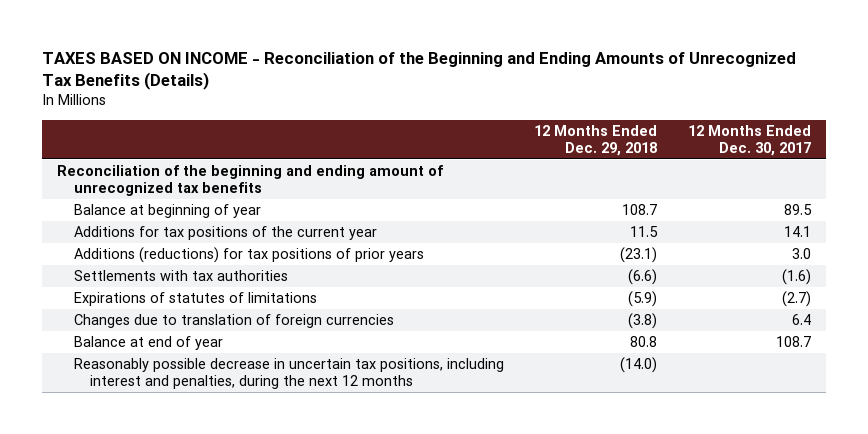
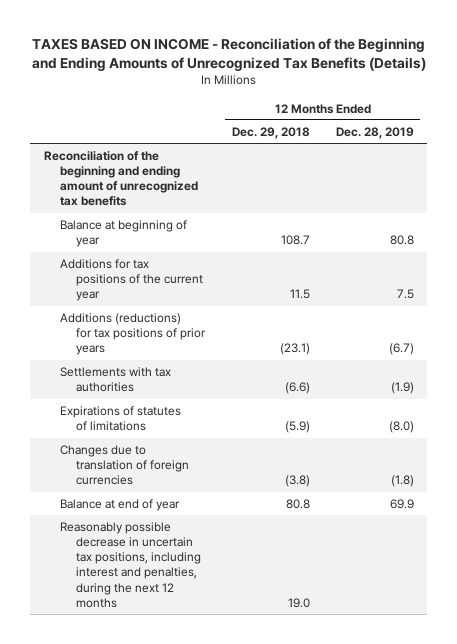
- | 12 Months Ended Dec. 29, 2018 | 12 Months Ended Dec. 30, 2017
+ | 12 Months Ended Dec. 29, 2018 | 12 Months Ended Dec. 28, 2019
- Reasonably possible decrease in uncertain tax positions, including interest and penalties, during the next 12 months | (14.0) |
+ Reasonably possible decrease in uncertain tax positions, including interest and penalties, during the next 12 months | 19.0 |

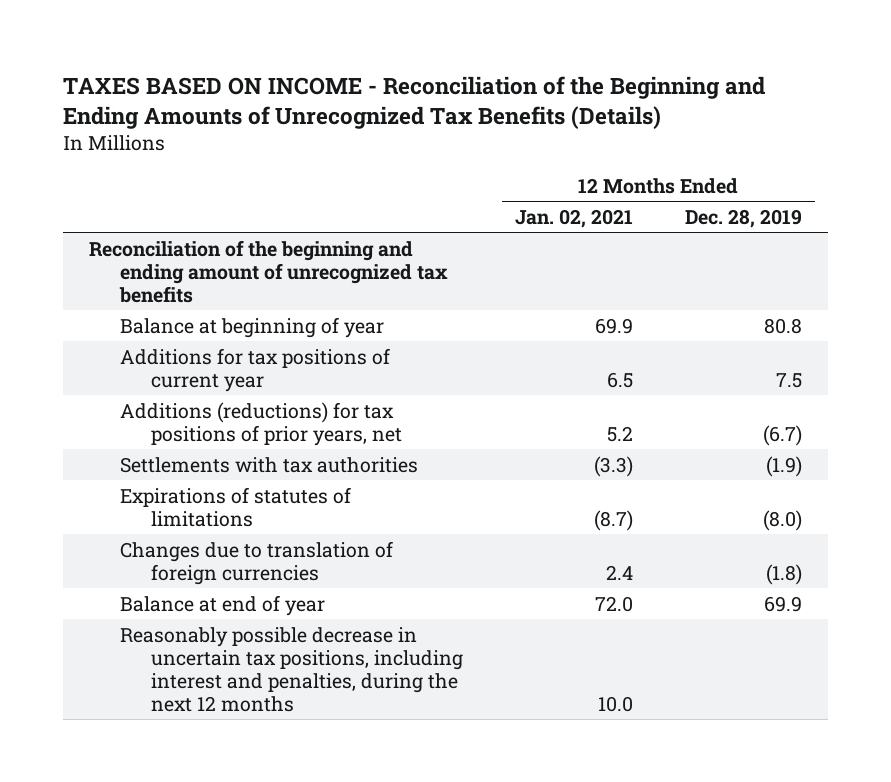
- | 12 Months Ended Dec. 29, 2018 | 12 Months Ended Dec. 28, 2019
+ | 12 Months Ended Jan. 02, 2021 | 12 Months Ended Dec. 28, 2019
- Additions for tax positions of the current year | 11.5 | 7.5
- Additions (reductions) for tax positions of prior years | (23.1) | (6.7)
+ Additions for tax positions of current year | 6.5 | 7.5
+ Additions (reductions) for tax positions of prior years, net | 5.2 | (6.7)

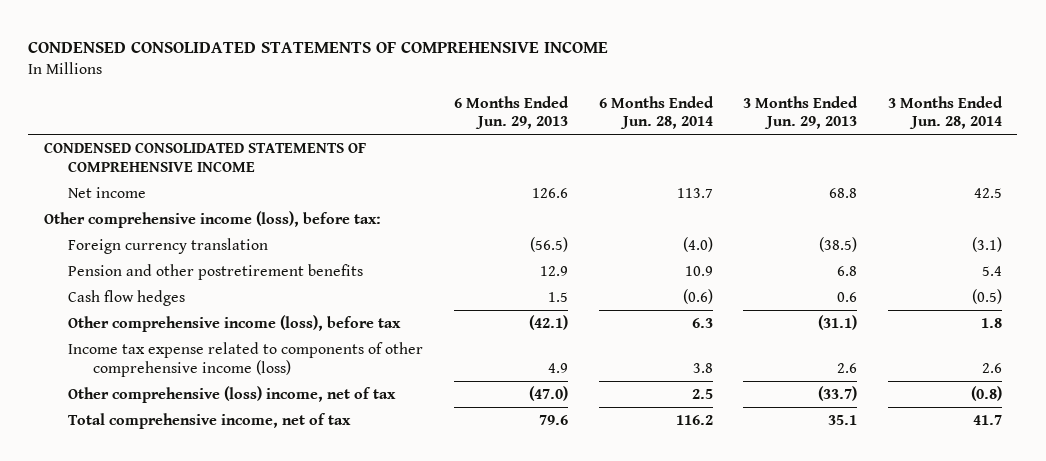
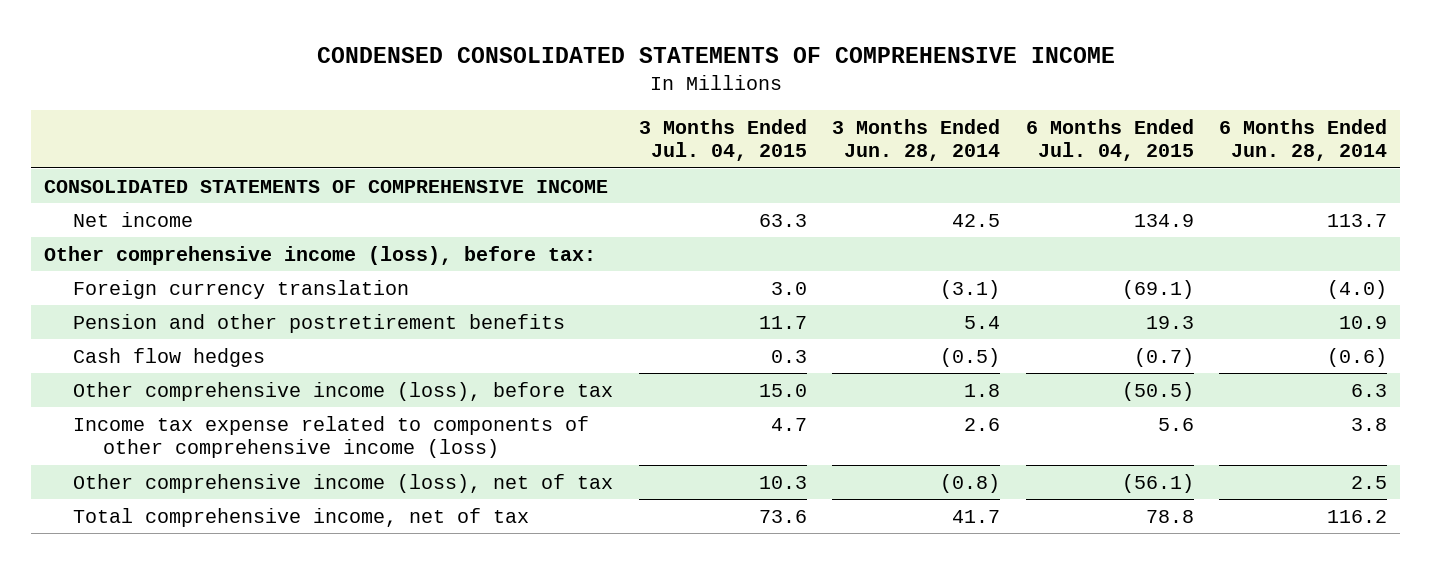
- | 6 Months Ended Jun. 29, 2013 | 6 Months Ended Jun. 28, 2014 | 3 Months Ended Jun. 29, 2013 | 3 Months Ended Jun. 28, 2014
+ | 3 Months Ended Jul. 04, 2015 | 3 Months Ended Jun. 28, 2014 | 6 Months Ended Jul. 04, 2015 | 6 Months Ended Jun. 28, 2014
- CONDENSED CONSOLIDATED STATEMENTS OF COMPREHENSIVE INCOME
+ CONSOLIDATED STATEMENTS OF COMPREHENSIVE INCOME
- Other comprehensive (loss) income, net of tax | (47.0) | 2.5 | (33.7) | (0.8)
+ Other comprehensive income (loss), net of tax | 10.3 | (0.8) | (56.1) | 2.5

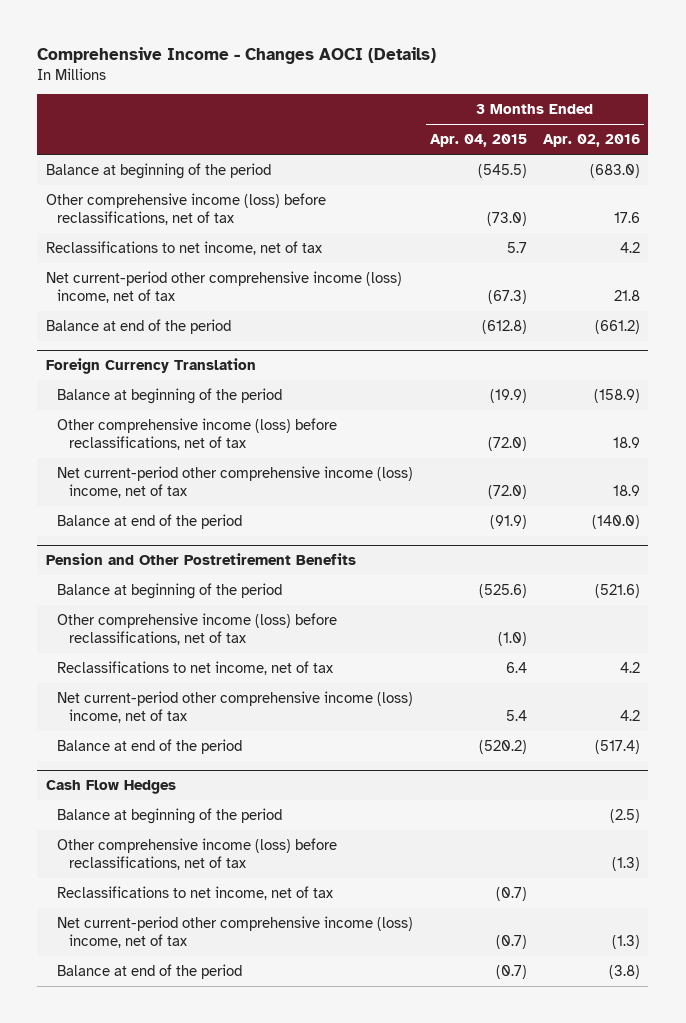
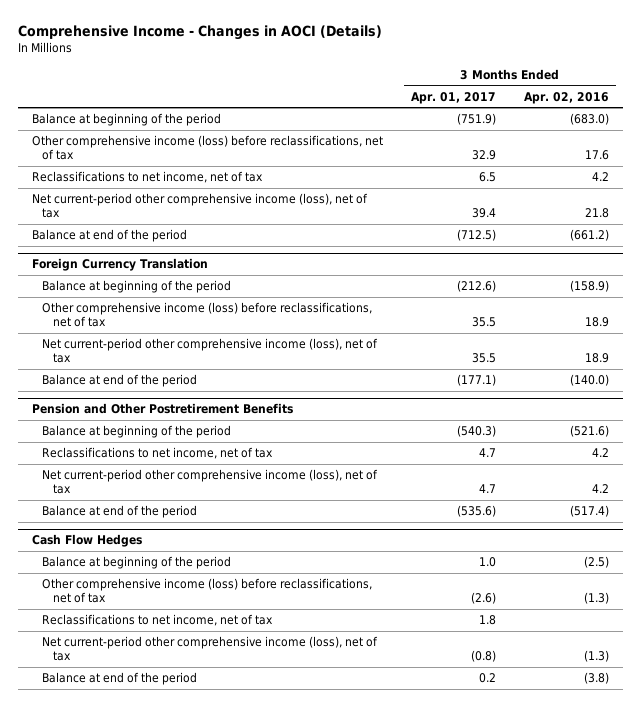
- Comprehensive Income - Changes AOCI (Details)
+ Comprehensive Income - Changes in AOCI (Details)
- | 3 Months Ended Apr. 04, 2015 | 3 Months Ended Apr. 02, 2016
+ | 3 Months Ended Apr. 01, 2017 | 3 Months Ended Apr. 02, 2016
- Net current-period other comprehensive income (loss) income, net of tax | (67.3) | 21.8
+ Net current-period other comprehensive income (loss), net of tax | 39.4 | 21.8
@ Foreign Currency Translation
- Net current-period other comprehensive income (loss) income, net of tax | (72.0) | 18.9
+ Net current-period other comprehensive income (loss), net of tax | 35.5 | 18.9
@ Pension and Other Postretirement Benefits
- Other comprehensive income (loss) before reclassifications, net of tax | (1.0) |
- Net current-period other comprehensive income (loss) income, net of tax | 5.4 | 4.2
+ Net current-period other comprehensive income (loss), net of tax | 4.7 | 4.2
@ Cash Flow Hedges
- Net current-period other comprehensive income (loss) income, net of tax | (0.7) | (1.3)
+ Net current-period other comprehensive income (loss), net of tax | (0.8) | (1.3)

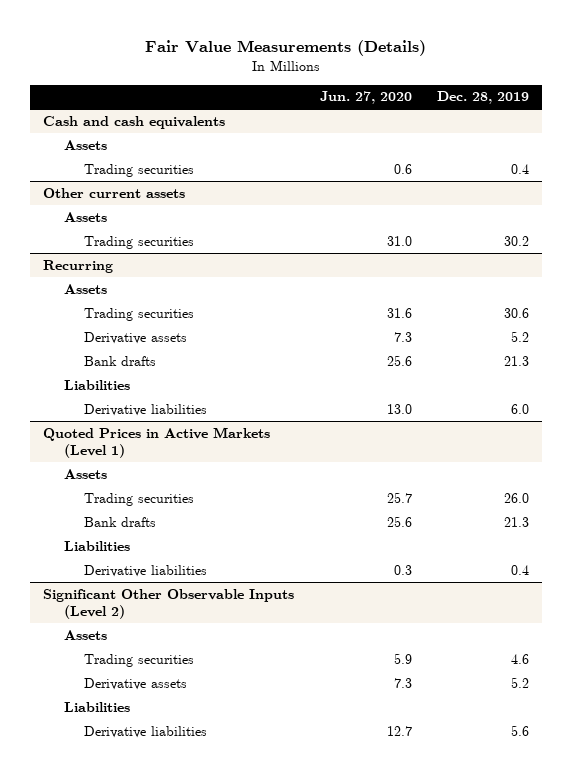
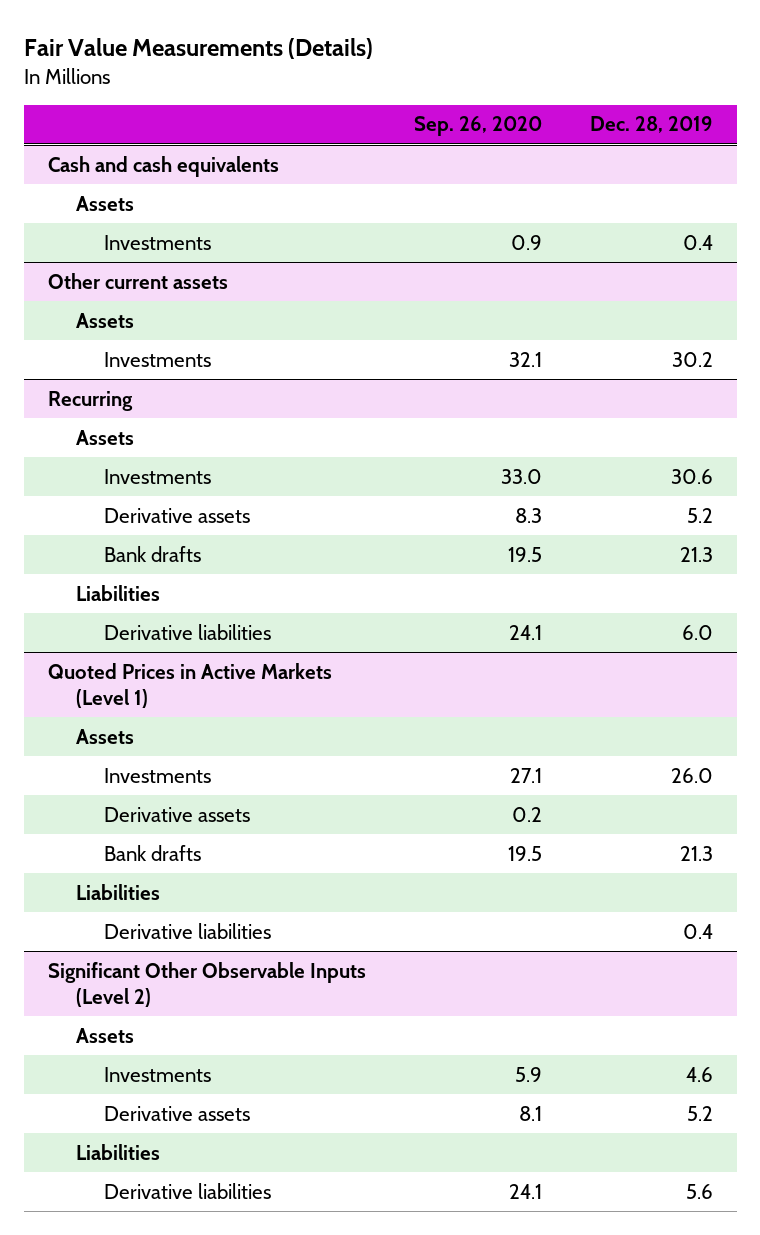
- | Jun. 27, 2020 | Dec. 28, 2019
+ | Sep. 26, 2020 | Dec. 28, 2019
@ Cash and cash equivalents
- Trading securities | 0.6 | 0.4
+ Investments | 0.9 | 0.4
@ Other current assets
- Trading securities | 31.0 | 30.2
+ Investments | 32.1 | 30.2
@ Recurring
- Trading securities | 31.6 | 30.6
+ Investments | 33.0 | 30.6
@ Quoted Prices in Active Markets (Level 1)
- Trading securities | 25.7 | 26.0
+ Investments | 27.1 | 26.0
+ Derivative assets | 0.2 |
@ Significant Other Observable Inputs (Level 2)
- Trading securities | 5.9 | 4.6
+ Investments | 5.9 | 4.6

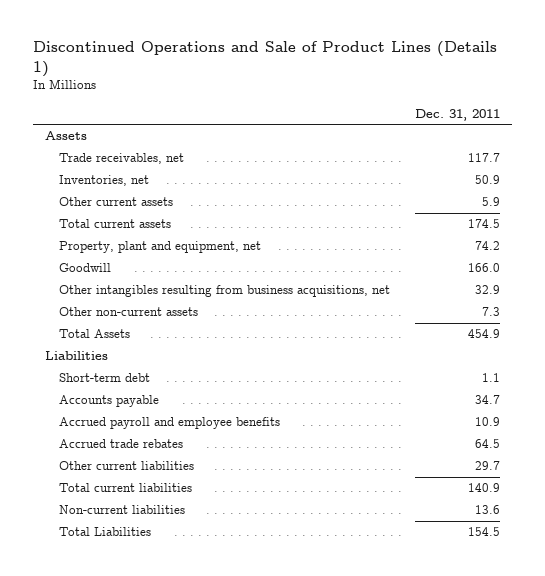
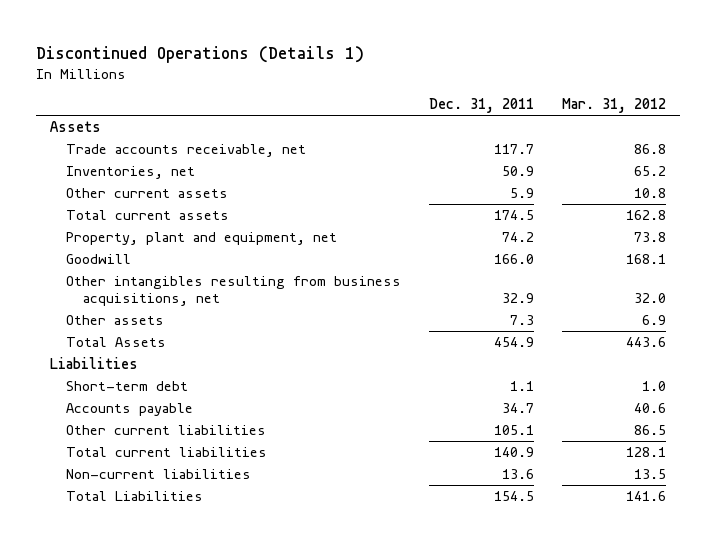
- Discontinued Operations and Sale of Product Lines (Details 1)
+ Discontinued Operations (Details 1)
- | Dec. 31, 2011
+ | Dec. 31, 2011 | Mar. 31, 2012
- Trade receivables, net | 117.7
+ Trade accounts receivable, net | 117.7 | 86.8
- Other non-current assets | 7.3
+ Other assets | 7.3 | 6.9
- Accrued payroll and employee benefits | 10.9
- Accrued trade rebates | 64.5
- Other current liabilities | 29.7
+ Other current liabilities | 105.1 | 86.5

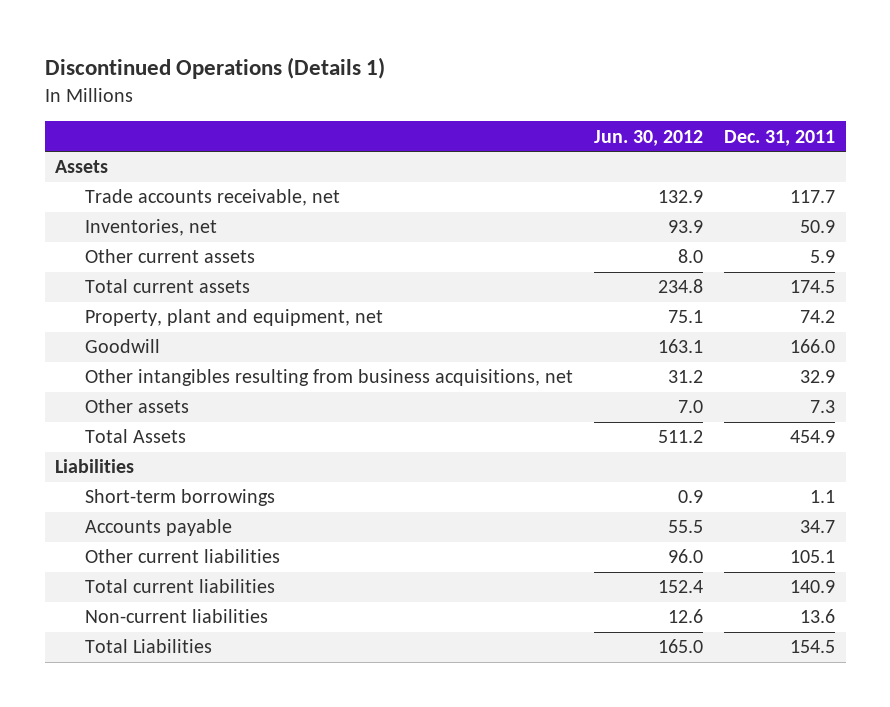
- | Dec. 31, 2011 | Mar. 31, 2012
+ | Jun. 30, 2012 | Dec. 31, 2011
- Short-term debt | 1.1 | 1.0
+ Short-term borrowings | 0.9 | 1.1

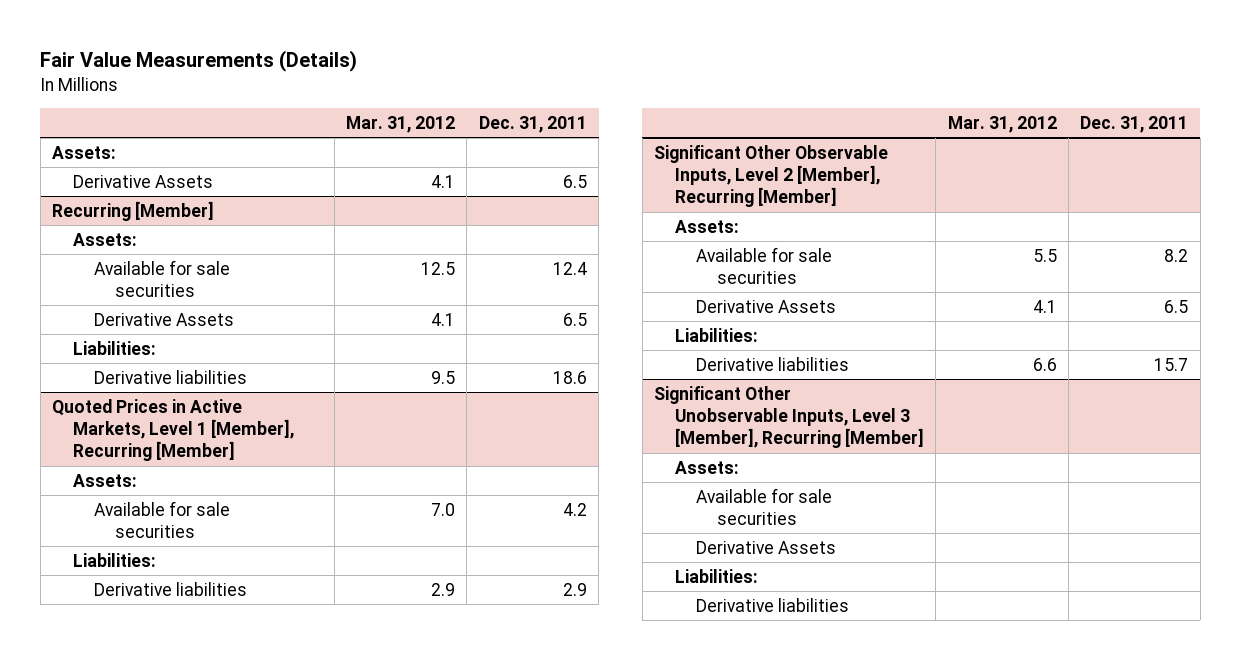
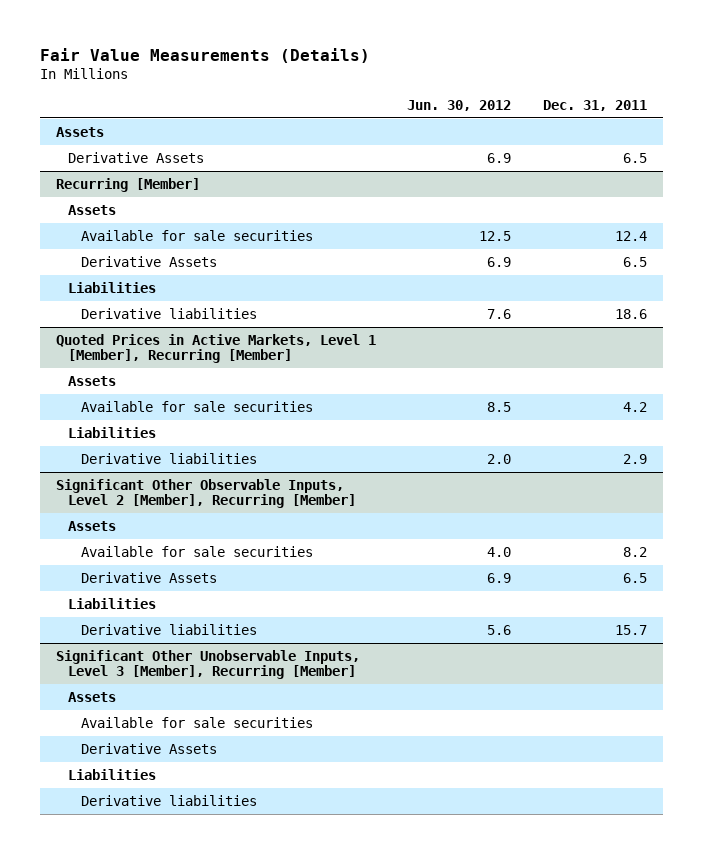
- | Mar. 31, 2012 | Dec. 31, 2011
+ | Jun. 30, 2012 | Dec. 31, 2011
- Assets:
+ Assets
@ Recurring [Member]
- Assets:
+ Assets
- Liabilities:
+ Liabilities
@ Quoted Prices in Active Markets, Level 1 [Member], Recurring [Member]
- Assets:
+ Assets
- Liabilities:
+ Liabilities
@ Significant Other Observable Inputs, Level 2 [Member], Recurring [Member]
- Assets:
+ Assets
- Liabilities:
+ Liabilities
@ Significant Other Unobservable Inputs, Level 3 [Member], Recurring [Member]
- Assets:
+ Assets
- Liabilities:
+ Liabilities

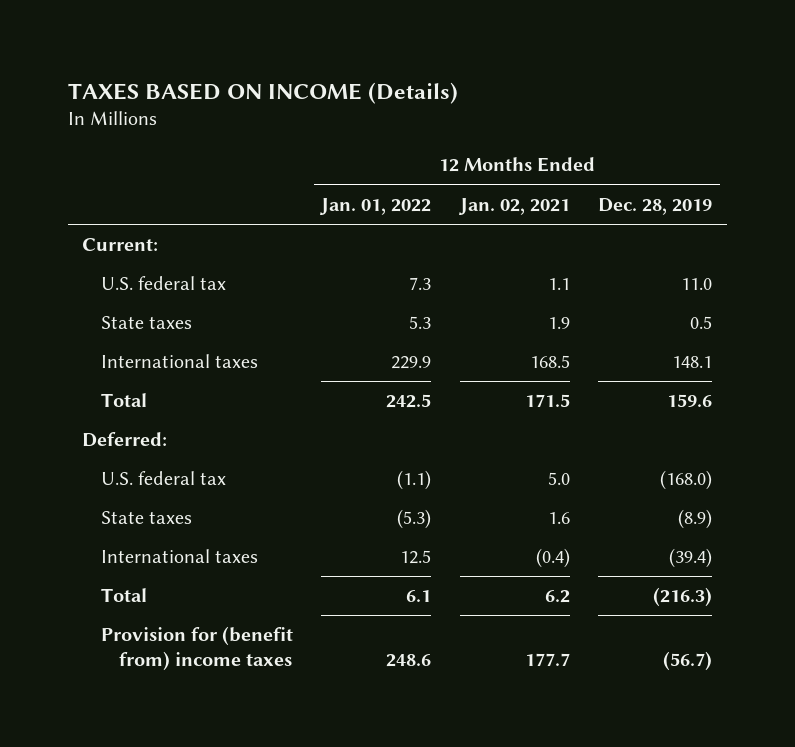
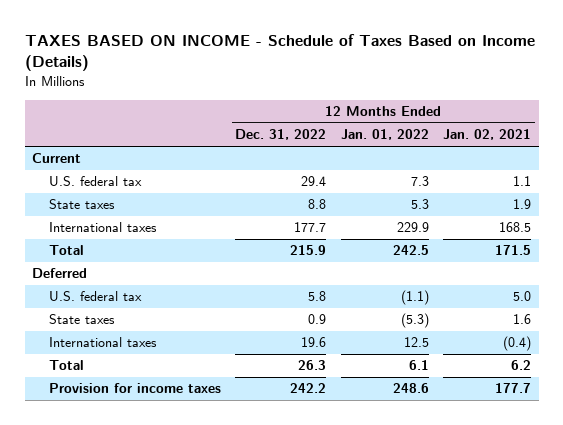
- TAXES BASED ON INCOME (Details)
+ TAXES BASED ON INCOME - Schedule of Taxes Based on Income (Details)
- | 12 Months Ended Jan. 01, 2022 | 12 Months Ended Jan. 02, 2021 | 12 Months Ended Dec. 28, 2019
+ | 12 Months Ended Dec. 31, 2022 | 12 Months Ended Jan. 01, 2022 | 12 Months Ended Jan. 02, 2021
- Current:
+ Current
- Deferred:
+ Deferred
- Provision for (benefit from) income taxes | 248.6 | 177.7 | (56.7)
+ Provision for income taxes | 242.2 | 248.6 | 177.7

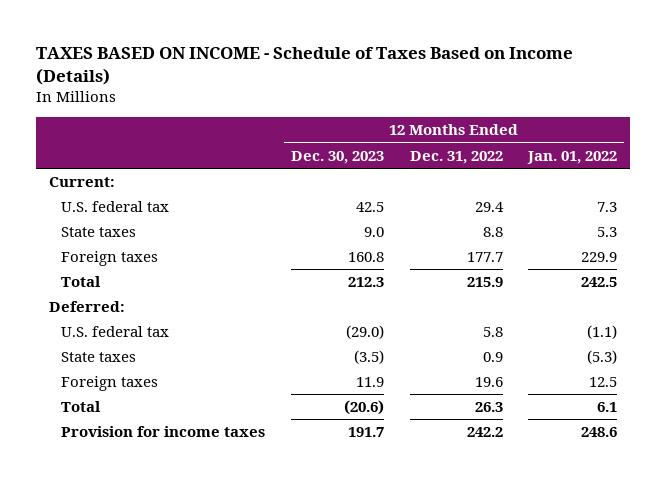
- | 12 Months Ended Dec. 31, 2022 | 12 Months Ended Jan. 01, 2022 | 12 Months Ended Jan. 02, 2021
+ | 12 Months Ended Dec. 30, 2023 | 12 Months Ended Dec. 31, 2022 | 12 Months Ended Jan. 01, 2022
- Current
+ Current:
- International taxes | 177.7 | 229.9 | 168.5
+ Foreign taxes | 160.8 | 177.7 | 229.9
- Deferred
+ Deferred:
- International taxes | 19.6 | 12.5 | (0.4)
+ Foreign taxes | 11.9 | 19.6 | 12.5

